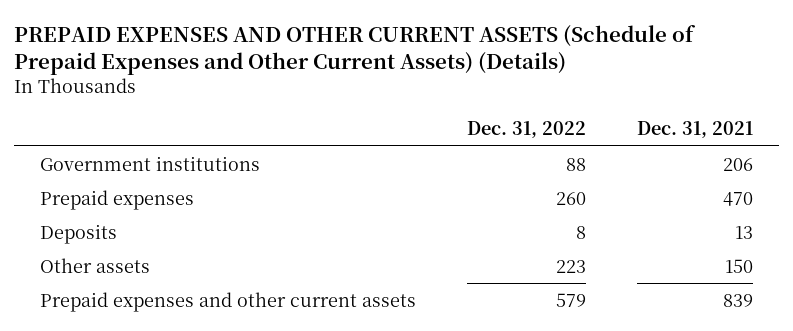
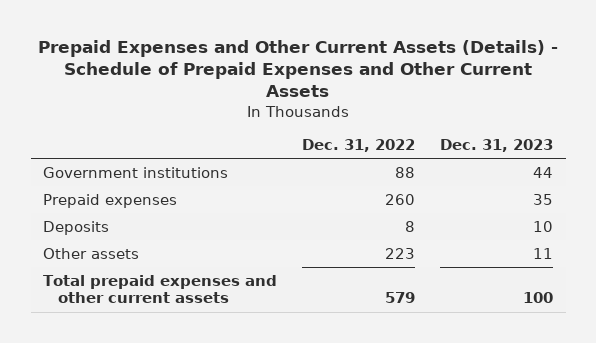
- PREPAID EXPENSES AND OTHER CURRENT ASSETS (Schedule of Prepaid Expenses and Other Current Assets) (Details)
+ Prepaid Expenses and Other Current Assets (Details) - Schedule of Prepaid Expenses and Other Current Assets
- | Dec. 31, 2022 | Dec. 31, 2021
+ | Dec. 31, 2022 | Dec. 31, 2023
- Prepaid expenses and other current assets | 579 | 839
+ Total prepaid expenses and other current assets | 579 | 100

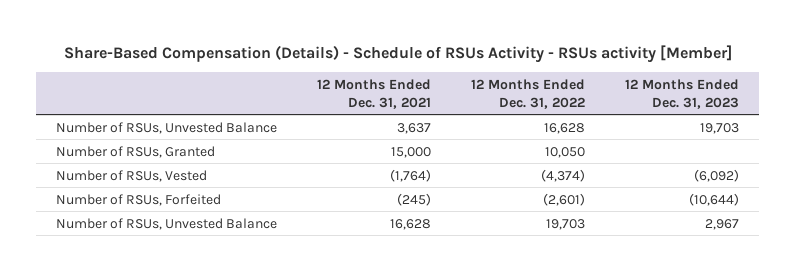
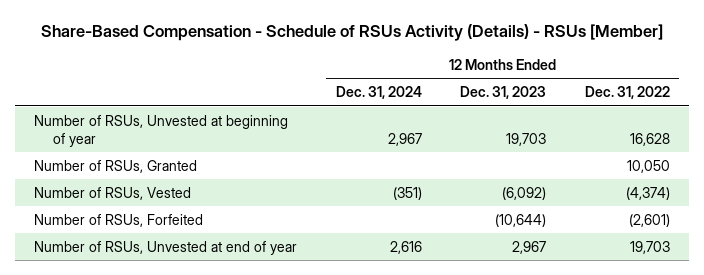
- Share-Based Compensation (Details) - Schedule of RSUs Activity - RSUs activity [Member]
+ Share-Based Compensation - Schedule of RSUs Activity (Details) - RSUs [Member]
- | 12 Months Ended Dec. 31, 2021 | 12 Months Ended Dec. 31, 2022 | 12 Months Ended Dec. 31, 2023
+ | 12 Months Ended Dec. 31, 2024 | 12 Months Ended Dec. 31, 2023 | 12 Months Ended Dec. 31, 2022
- Number of RSUs, Unvested Balance | 3,637 | 16,628 | 19,703
+ Number of RSUs, Unvested at beginning of year | 2,967 | 19,703 | 16,628
- Number of RSUs, Unvested Balance | 16,628 | 19,703 | 2,967
+ Number of RSUs, Unvested at end of year | 2,616 | 2,967 | 19,703

